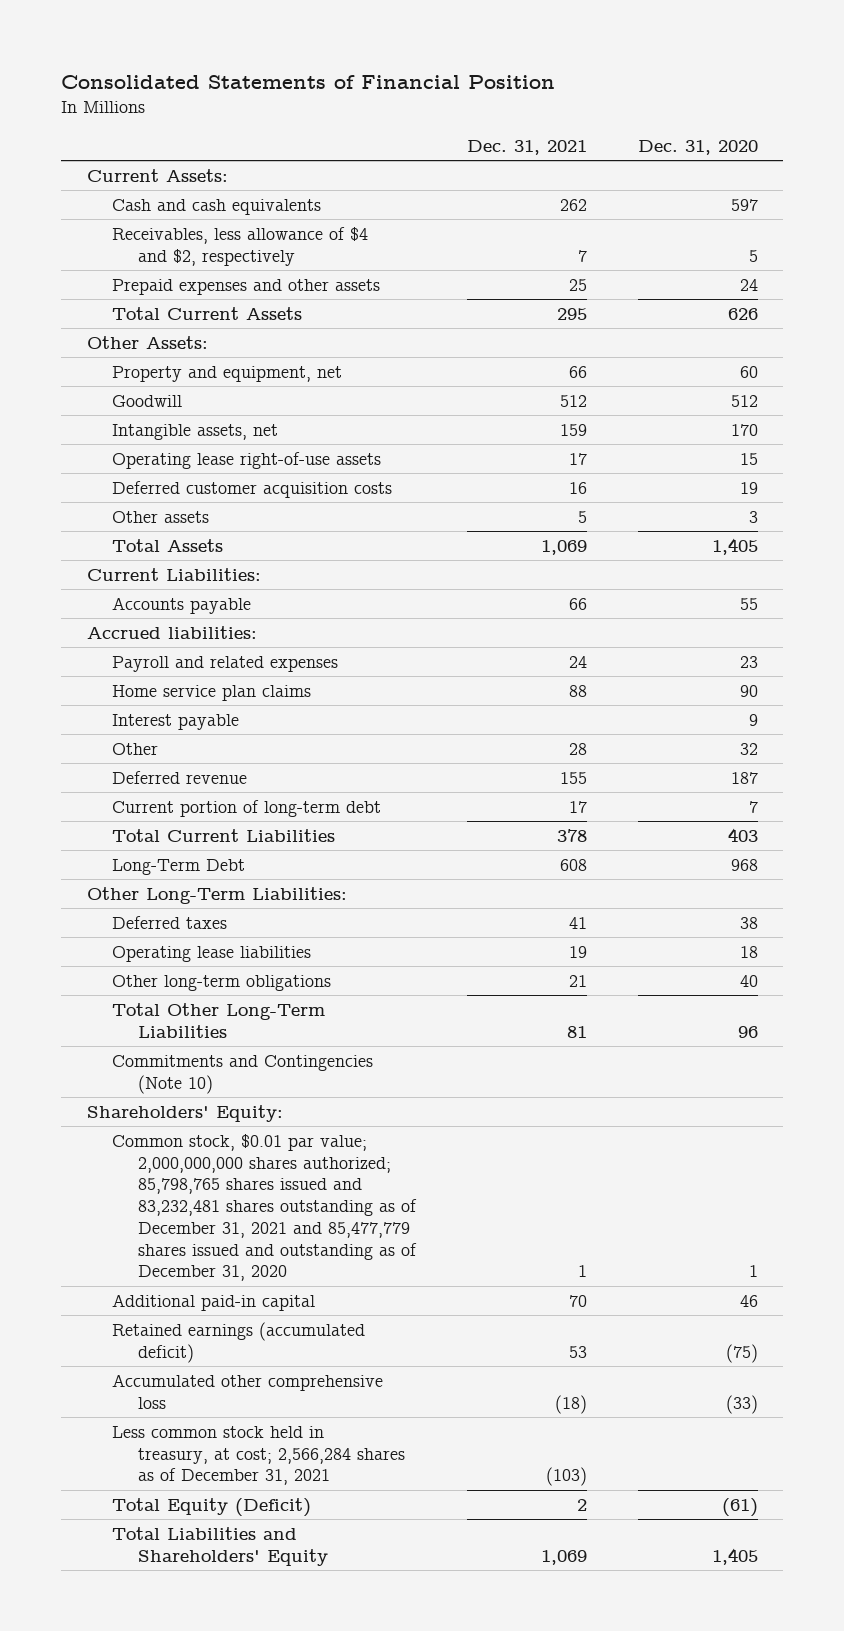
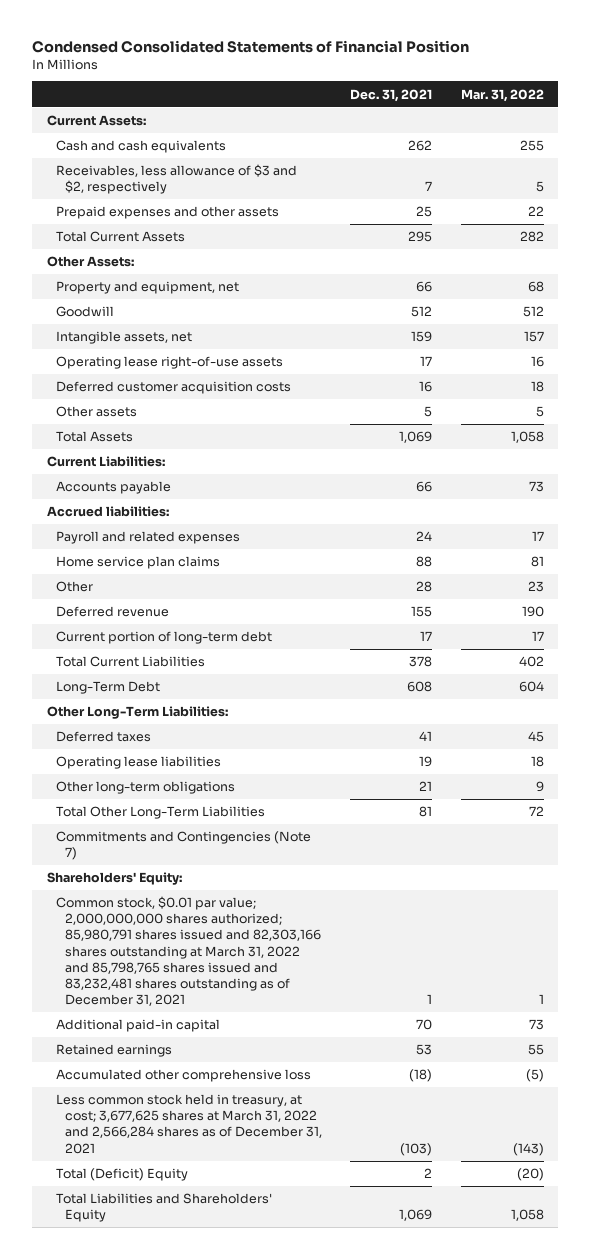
- Consolidated Statements of Financial Position
+ Condensed Consolidated Statements of Financial Position
- | Dec. 31, 2021 | Dec. 31, 2020
+ | Dec. 31, 2021 | Mar. 31, 2022
- Receivables, less allowance of $4 and $2, respectively | 7 | 5
+ Receivables, less allowance of $3 and $2, respectively | 7 | 5
- Interest payable | | 9
- Commitments and Contingencies (Note 10)
+ Commitments and Contingencies (Note 7)
- Common stock, $0.01 par value; 2,000,000,000 shares authorized; 85,798,765 shares issued and 83,232,481 shares outstanding as of December 31, 2021 and 85,477,779 shares issued and outstanding as of December 31, 2020 | 1 | 1
+ Common stock, $0.01 par value; 2,000,000,000 shares authorized; 85,980,791 shares issued and 82,303,166 shares outstanding at March 31, 2022 and 85,798,765 shares issued and 83,232,481 shares outstanding as of December 31, 2021 | 1 | 1
- Retained earnings (accumulated deficit) | 53 | (75)
+ Retained earnings | 53 | 55
- Less common stock held in treasury, at cost; 2,566,284 shares as of December 31, 2021 | (103) |
- Total Equity (Deficit) | 2 | (61)
+ Less common stock held in treasury, at cost; 3,677,625 shares at March 31, 2022 and 2,566,284 shares as of December 31, 2021 | (103) | (143)
+ Total (Deficit) Equity | 2 | (20)

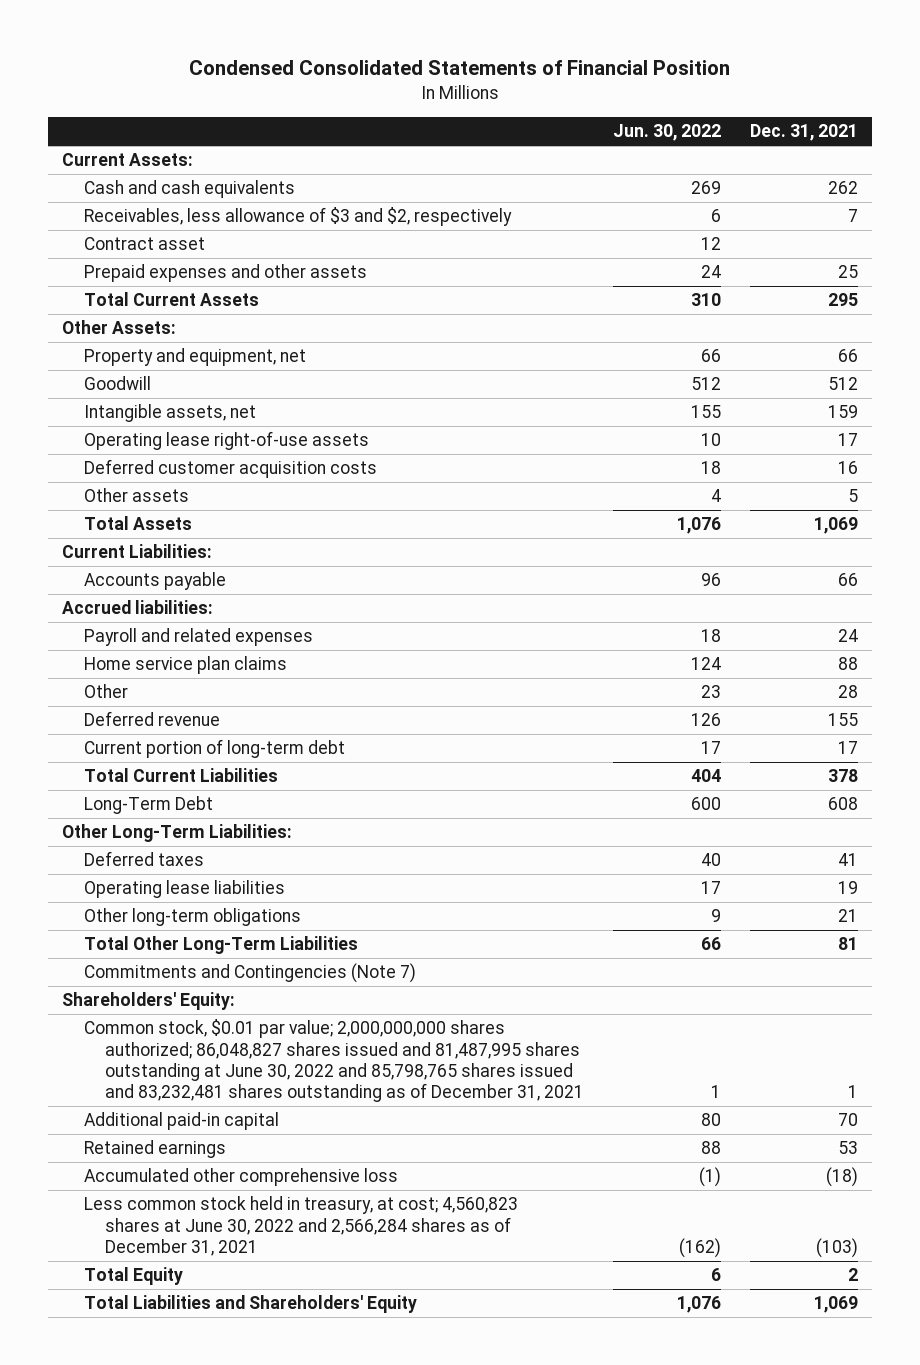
- | Dec. 31, 2021 | Mar. 31, 2022
+ | Jun. 30, 2022 | Dec. 31, 2021
+ Contract asset | 12 |
- Common stock, $0.01 par value; 2,000,000,000 shares authorized; 85,980,791 shares issued and 82,303,166 shares outstanding at March 31, 2022 and 85,798,765 shares issued and 83,232,481 shares outstanding as of December 31, 2021 | 1 | 1
+ Common stock, $0.01 par value; 2,000,000,000 shares authorized; 86,048,827 shares issued and 81,487,995 shares outstanding at June 30, 2022 and 85,798,765 shares issued and 83,232,481 shares outstanding as of December 31, 2021 | 1 | 1
- Less common stock held in treasury, at cost; 3,677,625 shares at March 31, 2022 and 2,566,284 shares as of December 31, 2021 | (103) | (143)
- Total (Deficit) Equity | 2 | (20)
+ Less common stock held in treasury, at cost; 4,560,823 shares at June 30, 2022 and 2,566,284 shares as of December 31, 2021 | (162) | (103)
+ Total Equity | 6 | 2

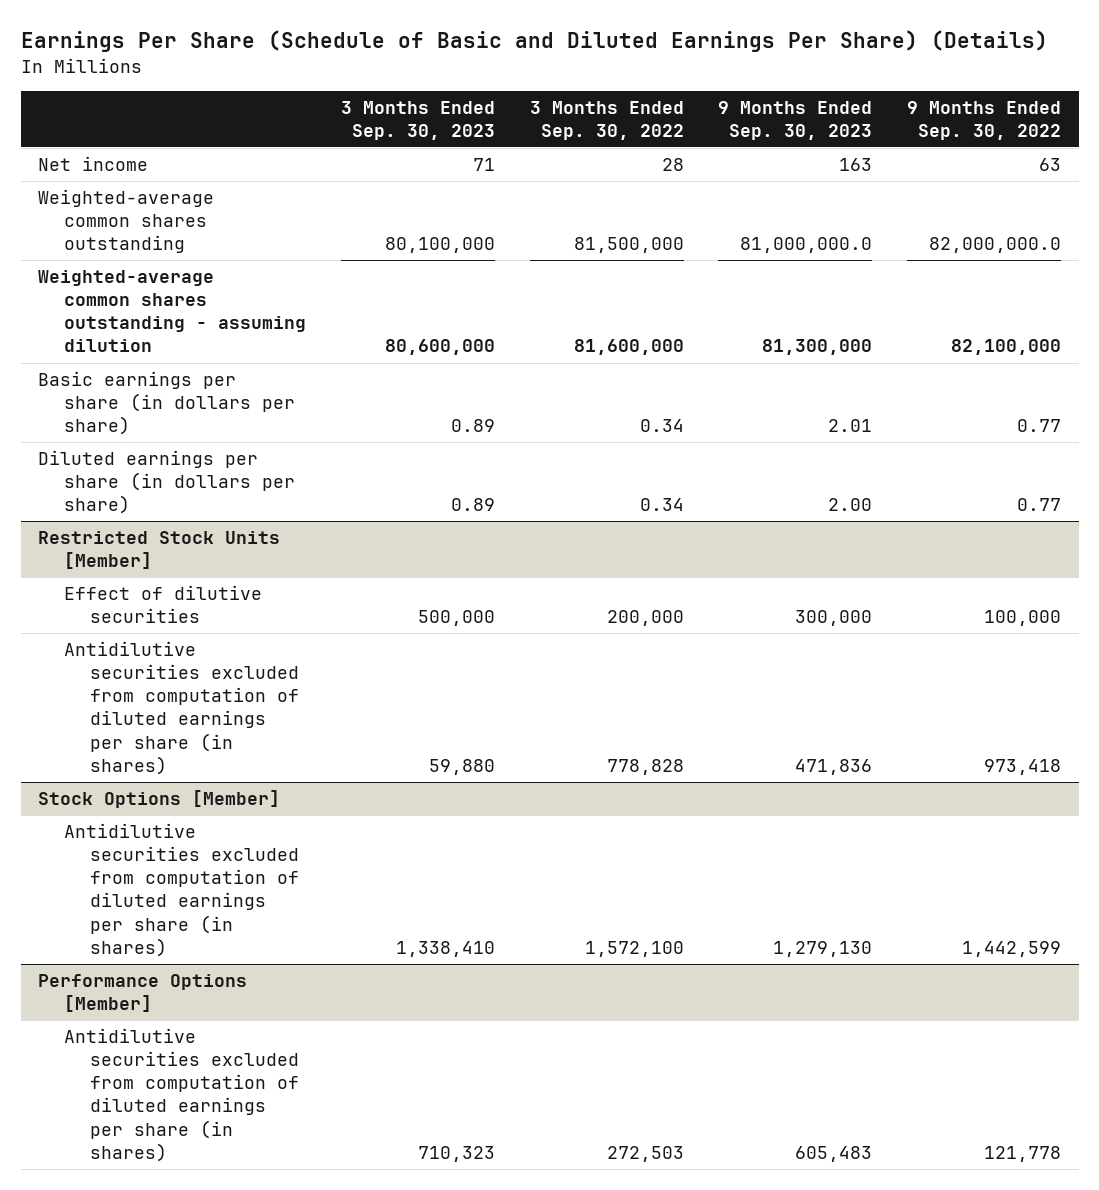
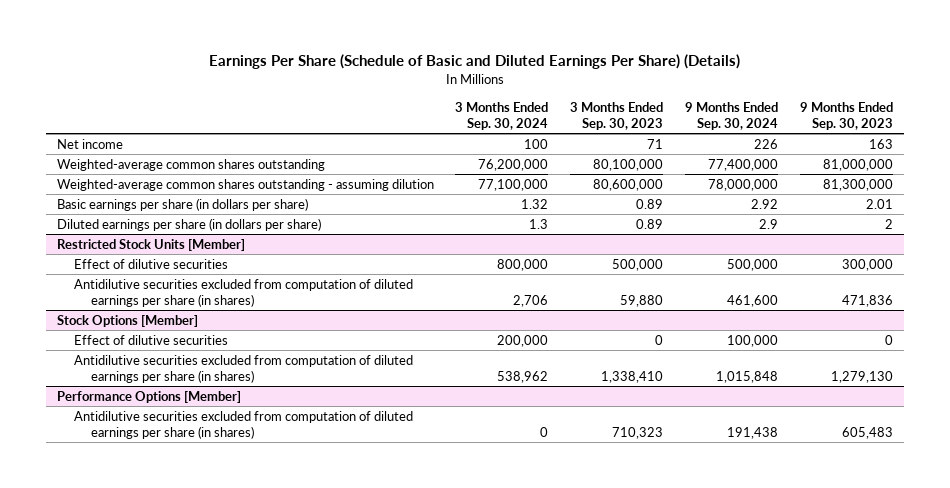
- | 3 Months Ended Sep. 30, 2023 | 3 Months Ended Sep. 30, 2022 | 9 Months Ended Sep. 30, 2023 | 9 Months Ended Sep. 30, 2022
+ | 3 Months Ended Sep. 30, 2024 | 3 Months Ended Sep. 30, 2023 | 9 Months Ended Sep. 30, 2024 | 9 Months Ended Sep. 30, 2023
- Weighted-average common shares outstanding | 80,100,000 | 81,500,000 | 81,000,000.0 | 82,000,000.0
+ Weighted-average common shares outstanding | 76,200,000 | 80,100,000 | 77,400,000 | 81,000,000
- Diluted earnings per share (in dollars per share) | 0.89 | 0.34 | 2.00 | 0.77
+ Diluted earnings per share (in dollars per share) | 1.3 | 0.89 | 2.9 | 2
@ Stock Options [Member]
+ Effect of dilutive securities | 200,000 | 0 | 100,000 | 0

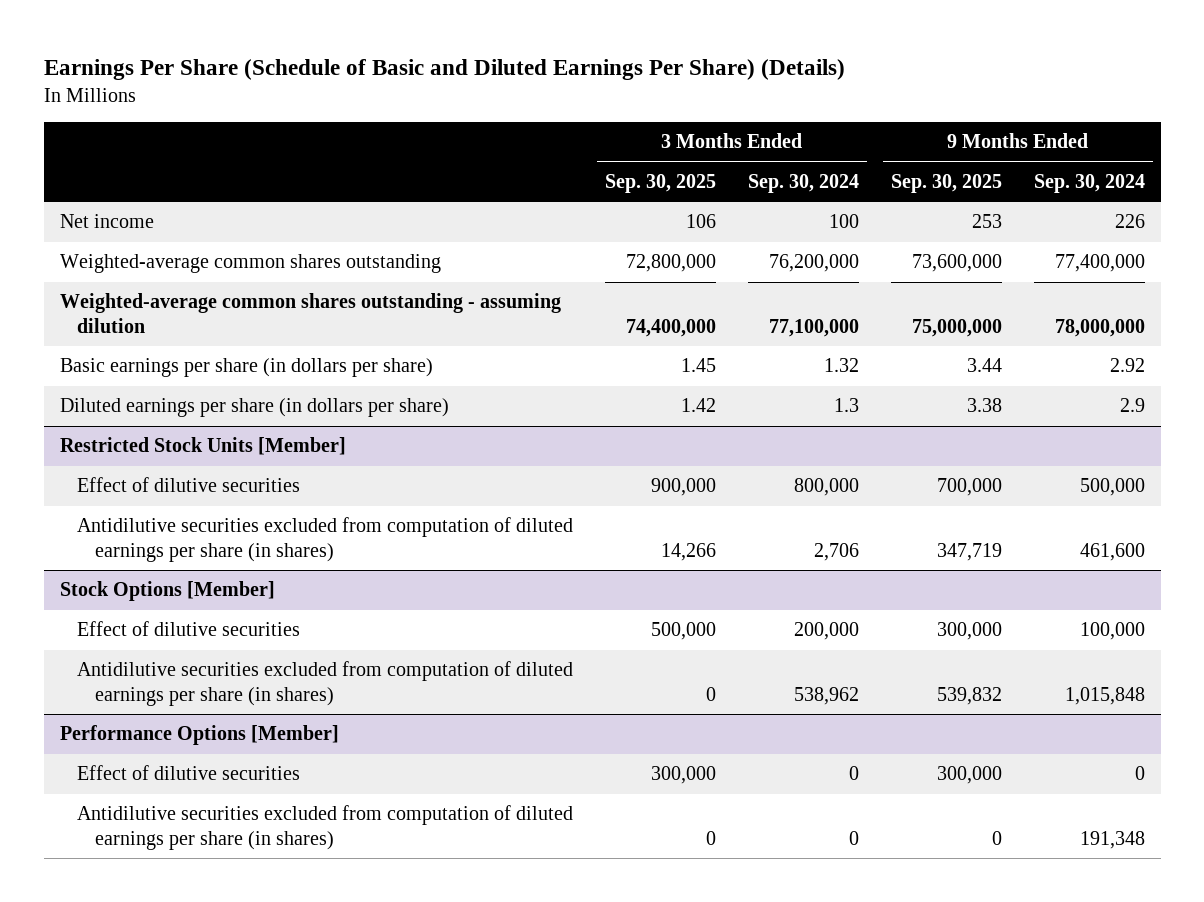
- | 3 Months Ended Sep. 30, 2024 | 3 Months Ended Sep. 30, 2023 | 9 Months Ended Sep. 30, 2024 | 9 Months Ended Sep. 30, 2023
+ | 3 Months Ended Sep. 30, 2025 | 3 Months Ended Sep. 30, 2024 | 9 Months Ended Sep. 30, 2025 | 9 Months Ended Sep. 30, 2024
@ Performance Options [Member]
- Antidilutive securities excluded from computation of diluted earnings per share (in shares) | 0 | 710,323 | 191,438 | 605,483
+ Effect of dilutive securities | 300,000 | 0 | 300,000 | 0
+ Antidilutive securities excluded from computation of diluted earnings per share (in shares) | 0 | 0 | 0 | 191,348

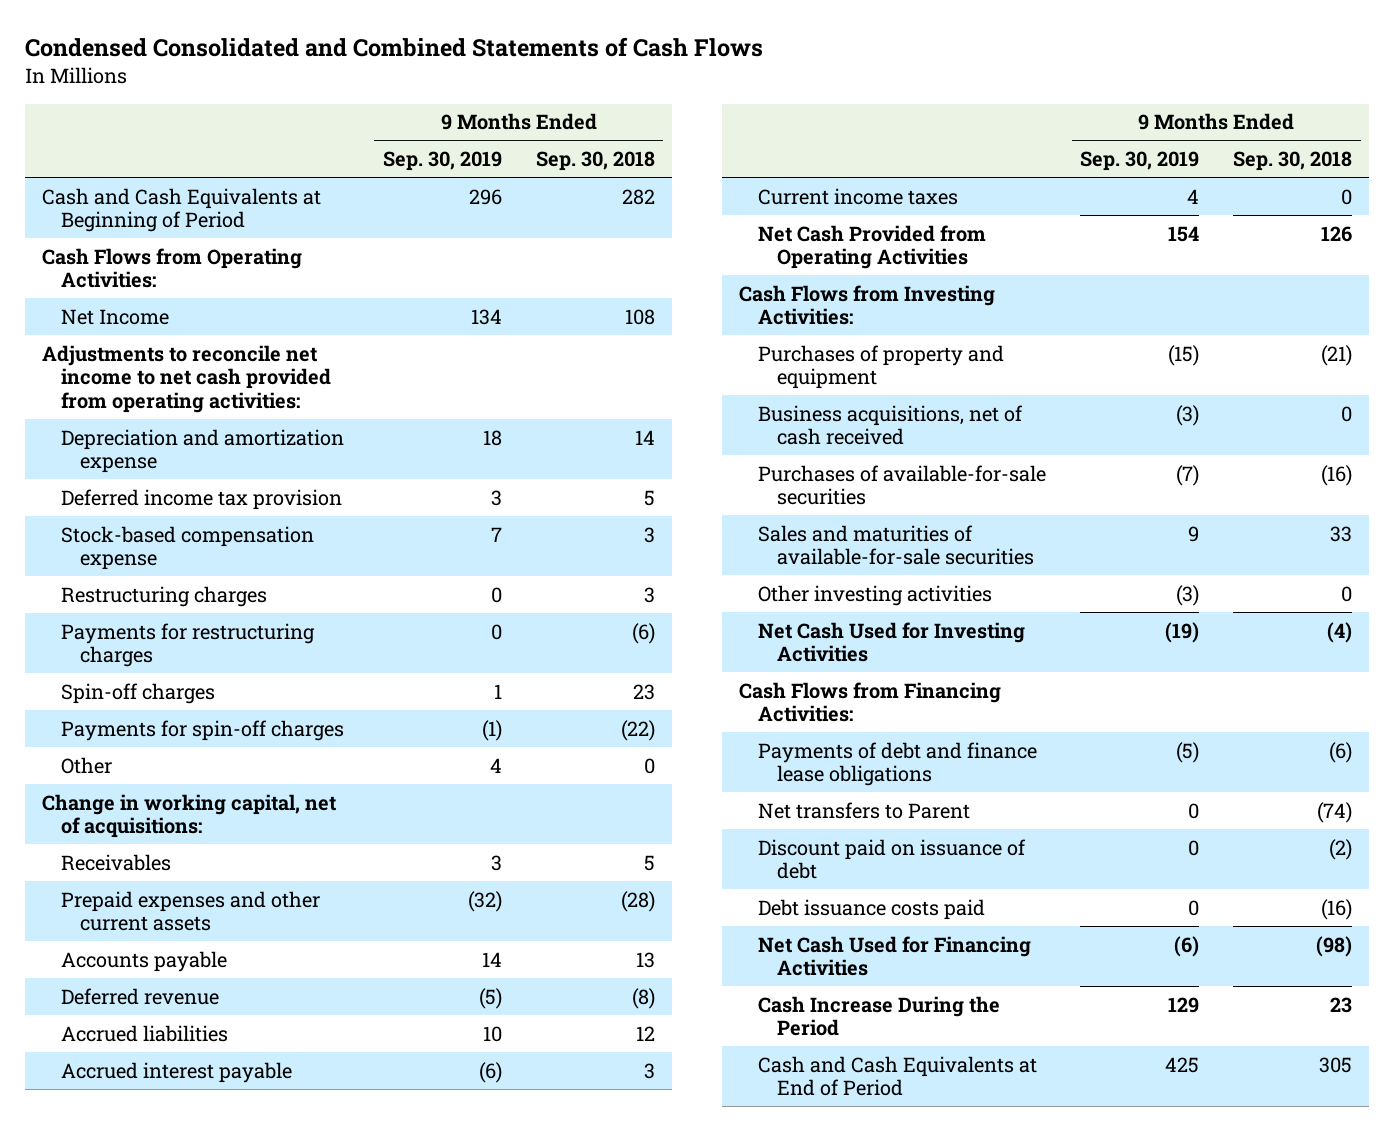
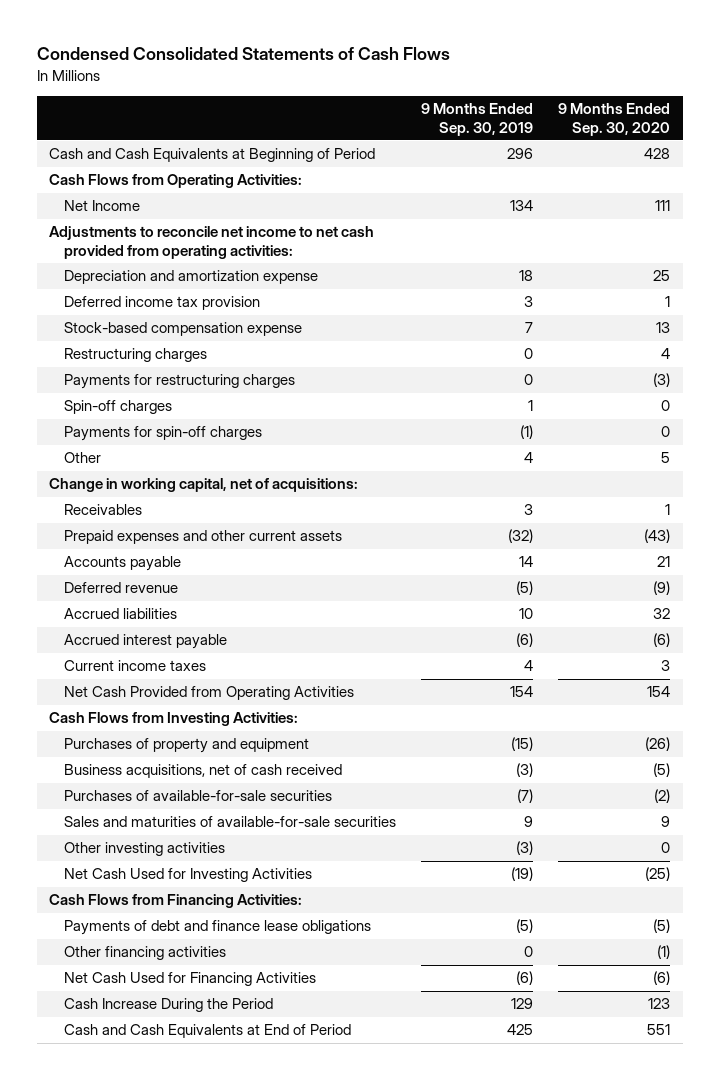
- Condensed Consolidated and Combined Statements of Cash Flows
+ Condensed Consolidated Statements of Cash Flows
- | 9 Months Ended Sep. 30, 2019 | 9 Months Ended Sep. 30, 2018
+ | 9 Months Ended Sep. 30, 2019 | 9 Months Ended Sep. 30, 2020
- Net transfers to Parent | 0 | (74)
- Discount paid on issuance of debt | 0 | (2)
- Debt issuance costs paid | 0 | (16)
+ Other financing activities | 0 | (1)

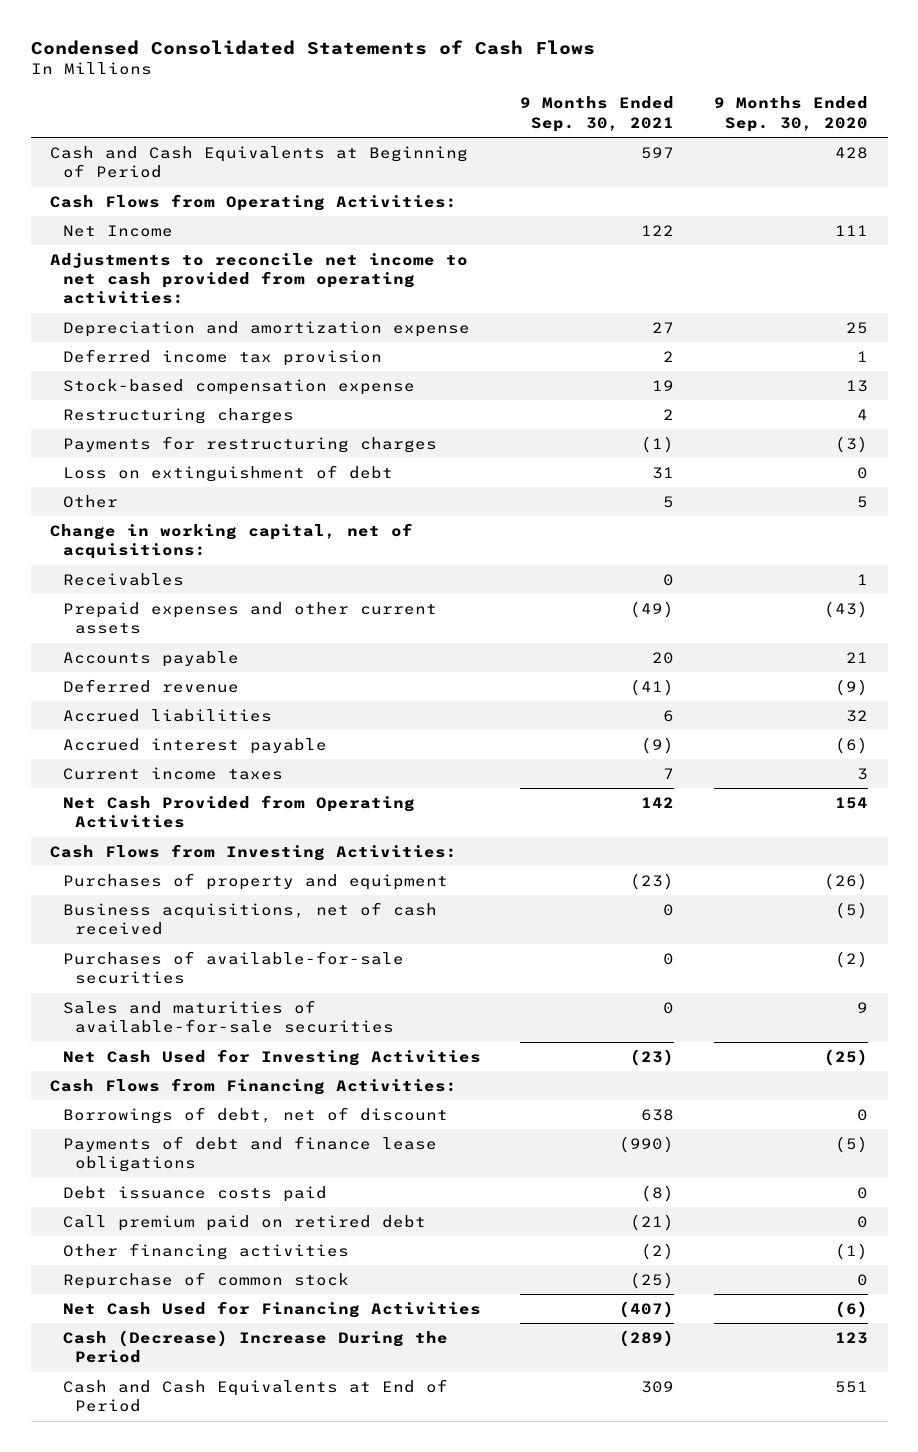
- | 9 Months Ended Sep. 30, 2019 | 9 Months Ended Sep. 30, 2020
+ | 9 Months Ended Sep. 30, 2021 | 9 Months Ended Sep. 30, 2020
- Spin-off charges | 1 | 0
- Payments for spin-off charges | (1) | 0
+ Loss on extinguishment of debt | 31 | 0
- Other investing activities | (3) | 0
+ Borrowings of debt, net of discount | 638 | 0
+ Debt issuance costs paid | (8) | 0
+ Call premium paid on retired debt | (21) | 0
+ Repurchase of common stock | (25) | 0
- Cash Increase During the Period | 129 | 123
+ Cash (Decrease) Increase During the Period | (289) | 123

